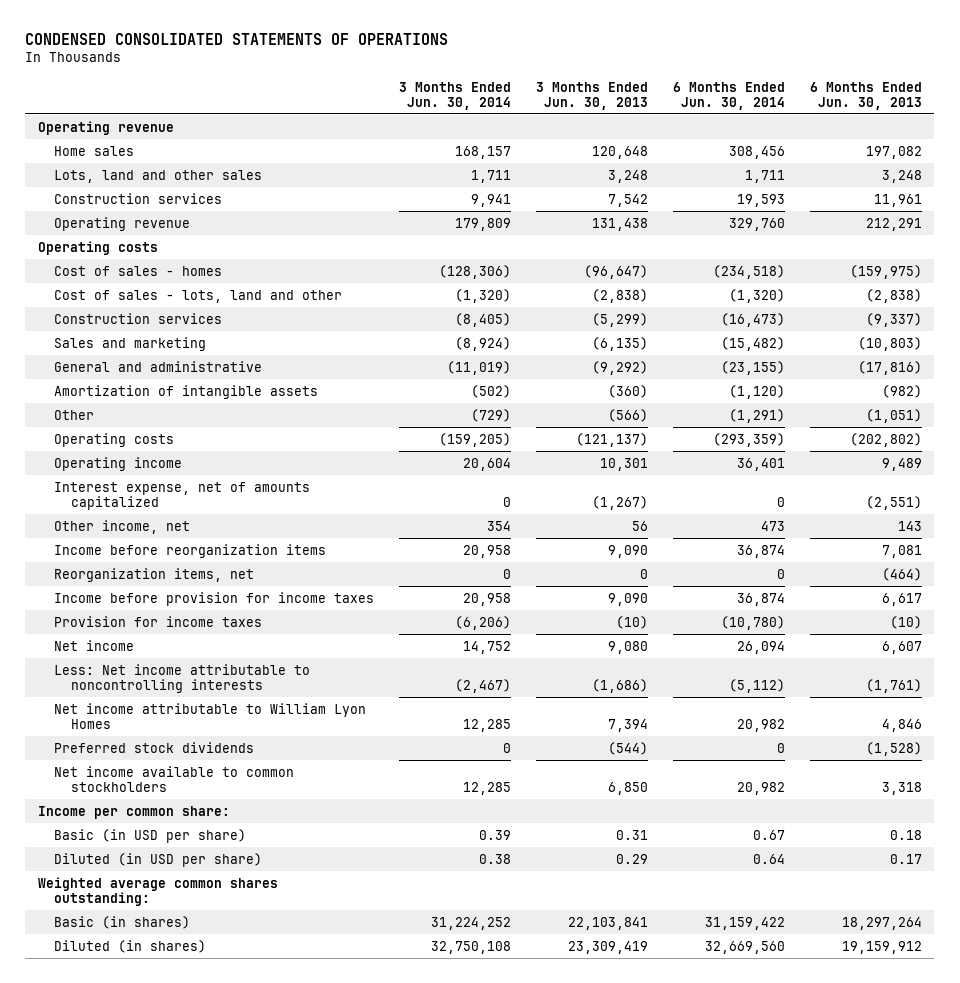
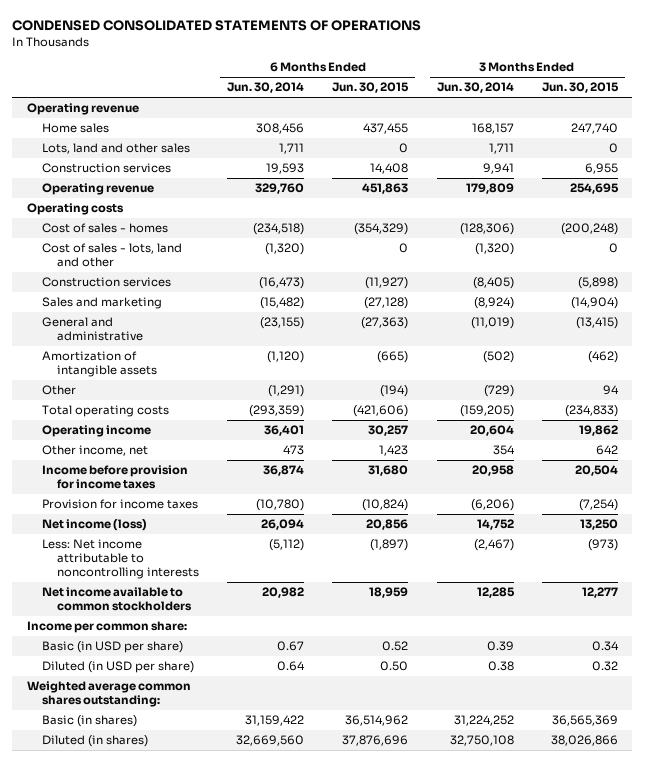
- | 3 Months Ended Jun. 30, 2014 | 3 Months Ended Jun. 30, 2013 | 6 Months Ended Jun. 30, 2014 | 6 Months Ended Jun. 30, 2013
+ | 6 Months Ended Jun. 30, 2014 | 6 Months Ended Jun. 30, 2015 | 3 Months Ended Jun. 30, 2014 | 3 Months Ended Jun. 30, 2015
- Operating costs | (159,205) | (121,137) | (293,359) | (202,802)
+ Total operating costs | (293,359) | (421,606) | (159,205) | (234,833)
- Interest expense, net of amounts capitalized | 0 | (1,267) | 0 | (2,551)
- Income before reorganization items | 20,958 | 9,090 | 36,874 | 7,081
- Reorganization items, net | 0 | 0 | 0 | (464)
- Net income | 14,752 | 9,080 | 26,094 | 6,607
+ Net income (loss) | 26,094 | 20,856 | 14,752 | 13,250
- Net income attributable to William Lyon Homes | 12,285 | 7,394 | 20,982 | 4,846
- Preferred stock dividends | 0 | (544) | 0 | (1,528)

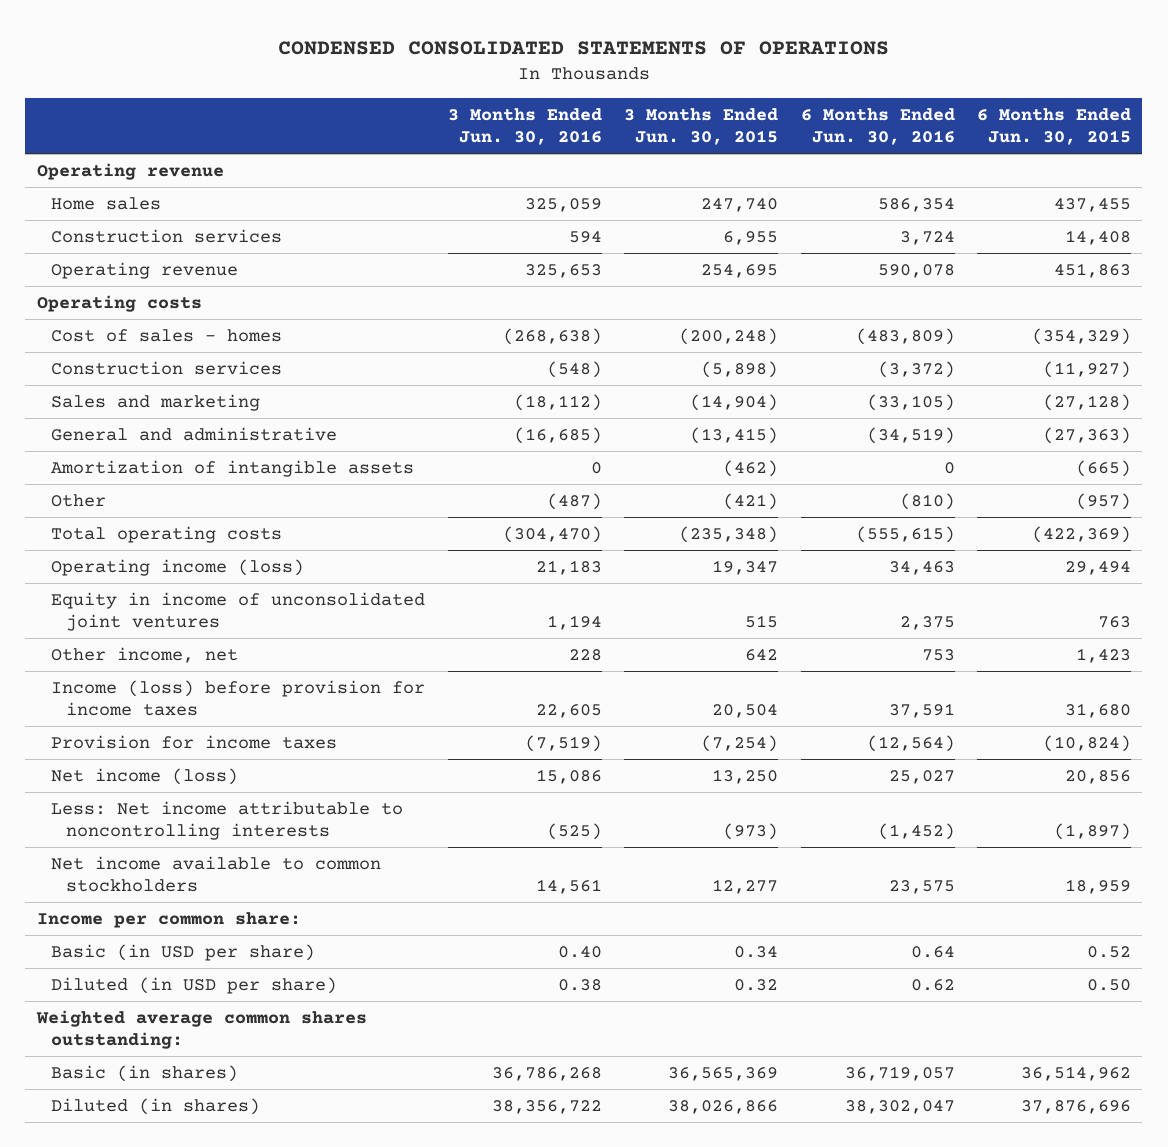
- | 6 Months Ended Jun. 30, 2014 | 6 Months Ended Jun. 30, 2015 | 3 Months Ended Jun. 30, 2014 | 3 Months Ended Jun. 30, 2015
+ | 3 Months Ended Jun. 30, 2016 | 3 Months Ended Jun. 30, 2015 | 6 Months Ended Jun. 30, 2016 | 6 Months Ended Jun. 30, 2015
- Lots, land and other sales | 1,711 | 0 | 1,711 | 0
- Cost of sales - lots, land and other | (1,320) | 0 | (1,320) | 0
- Other | (1,291) | (194) | (729) | 94
- Total operating costs | (293,359) | (421,606) | (159,205) | (234,833)
- Operating income | 36,401 | 30,257 | 20,604 | 19,862
+ Other | (487) | (421) | (810) | (957)
+ Total operating costs | (304,470) | (235,348) | (555,615) | (422,369)
+ Operating income (loss) | 21,183 | 19,347 | 34,463 | 29,494
+ Equity in income of unconsolidated joint ventures | 1,194 | 515 | 2,375 | 763
- Income before provision for income taxes | 36,874 | 31,680 | 20,958 | 20,504
+ Income (loss) before provision for income taxes | 22,605 | 20,504 | 37,591 | 31,680

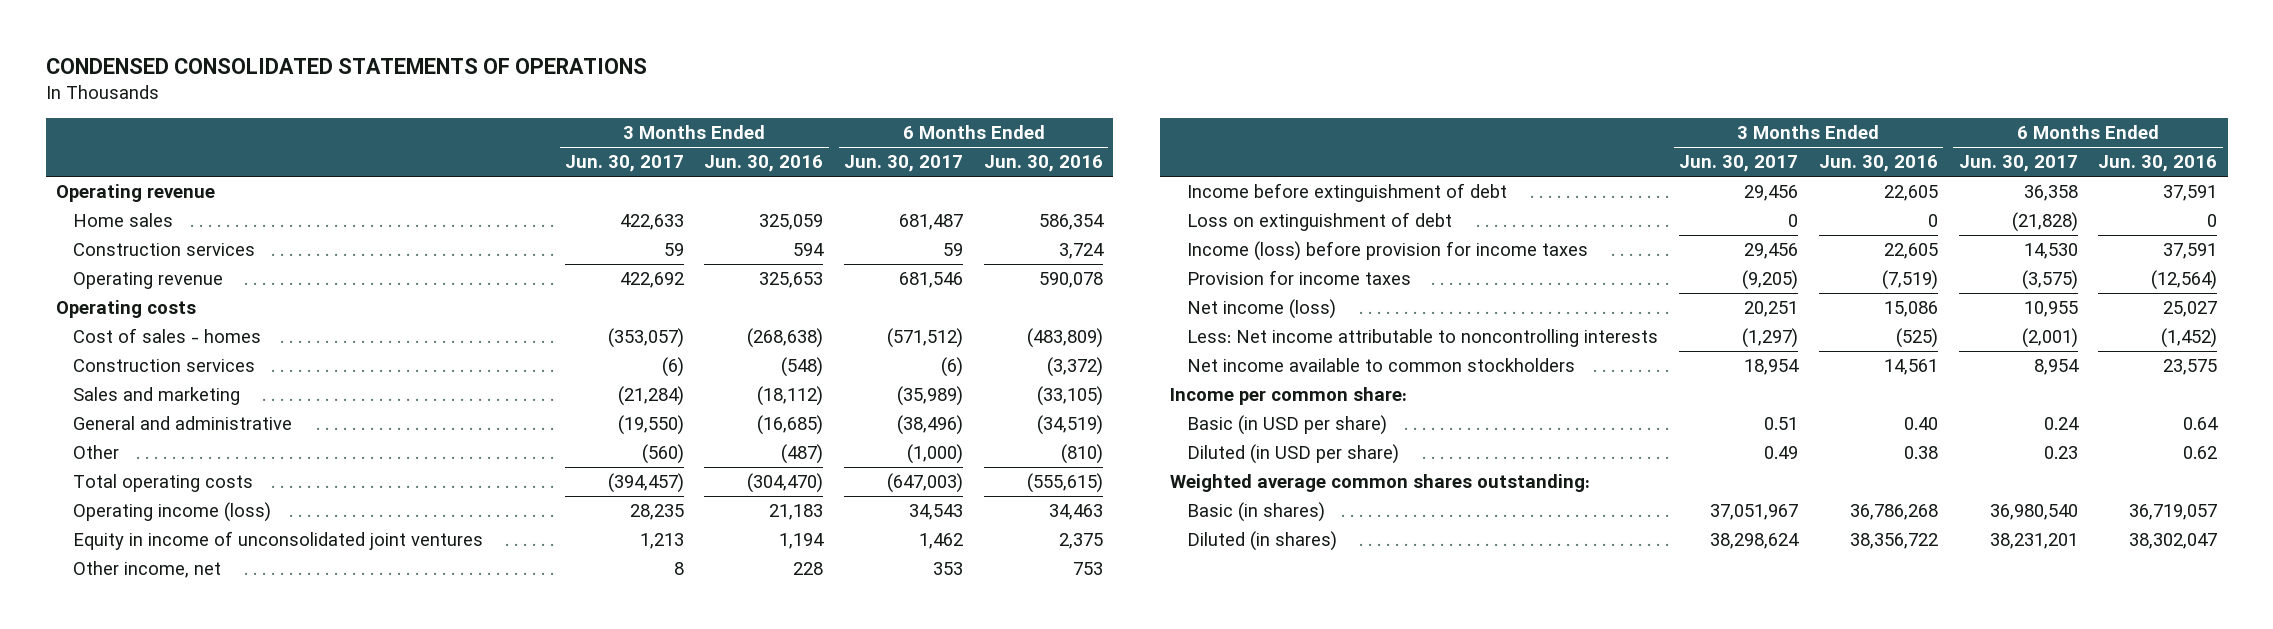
- | 3 Months Ended Jun. 30, 2016 | 3 Months Ended Jun. 30, 2015 | 6 Months Ended Jun. 30, 2016 | 6 Months Ended Jun. 30, 2015
+ | 3 Months Ended Jun. 30, 2017 | 3 Months Ended Jun. 30, 2016 | 6 Months Ended Jun. 30, 2017 | 6 Months Ended Jun. 30, 2016
- Amortization of intangible assets | 0 | (462) | 0 | (665)
+ Income before extinguishment of debt | 29,456 | 22,605 | 36,358 | 37,591
+ Loss on extinguishment of debt | 0 | 0 | (21,828) | 0

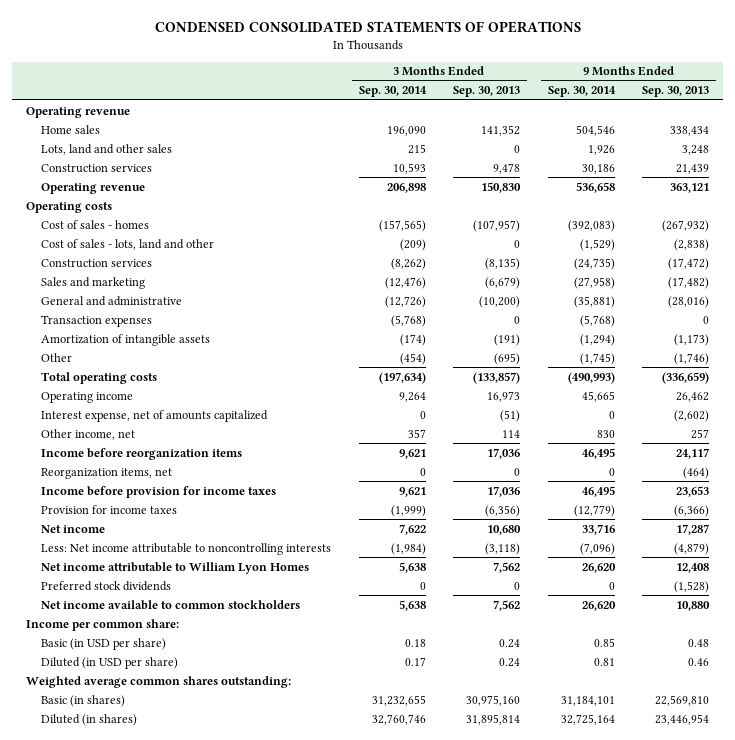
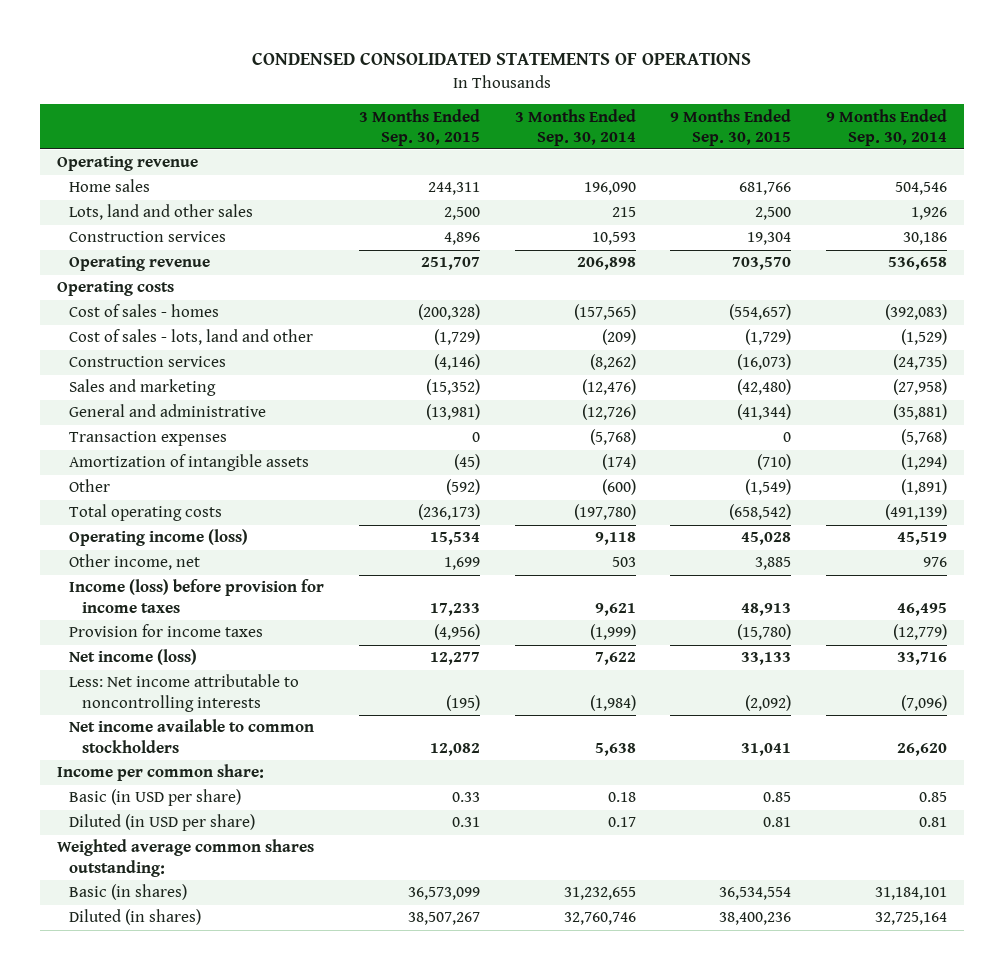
- | 3 Months Ended Sep. 30, 2014 | 3 Months Ended Sep. 30, 2013 | 9 Months Ended Sep. 30, 2014 | 9 Months Ended Sep. 30, 2013
+ | 3 Months Ended Sep. 30, 2015 | 3 Months Ended Sep. 30, 2014 | 9 Months Ended Sep. 30, 2015 | 9 Months Ended Sep. 30, 2014
- Other | (454) | (695) | (1,745) | (1,746)
- Total operating costs | (197,634) | (133,857) | (490,993) | (336,659)
- Operating income | 9,264 | 16,973 | 45,665 | 26,462
- Interest expense, net of amounts capitalized | 0 | (51) | 0 | (2,602)
- Other income, net | 357 | 114 | 830 | 257
- Income before reorganization items | 9,621 | 17,036 | 46,495 | 24,117
- Reorganization items, net | 0 | 0 | 0 | (464)
- Income before provision for income taxes | 9,621 | 17,036 | 46,495 | 23,653
+ Other | (592) | (600) | (1,549) | (1,891)
+ Total operating costs | (236,173) | (197,780) | (658,542) | (491,139)
+ Operating income (loss) | 15,534 | 9,118 | 45,028 | 45,519
+ Other income, net | 1,699 | 503 | 3,885 | 976
+ Income (loss) before provision for income taxes | 17,233 | 9,621 | 48,913 | 46,495
- Net income | 7,622 | 10,680 | 33,716 | 17,287
+ Net income (loss) | 12,277 | 7,622 | 33,133 | 33,716
- Net income attributable to William Lyon Homes | 5,638 | 7,562 | 26,620 | 12,408
- Preferred stock dividends | 0 | 0 | 0 | (1,528)

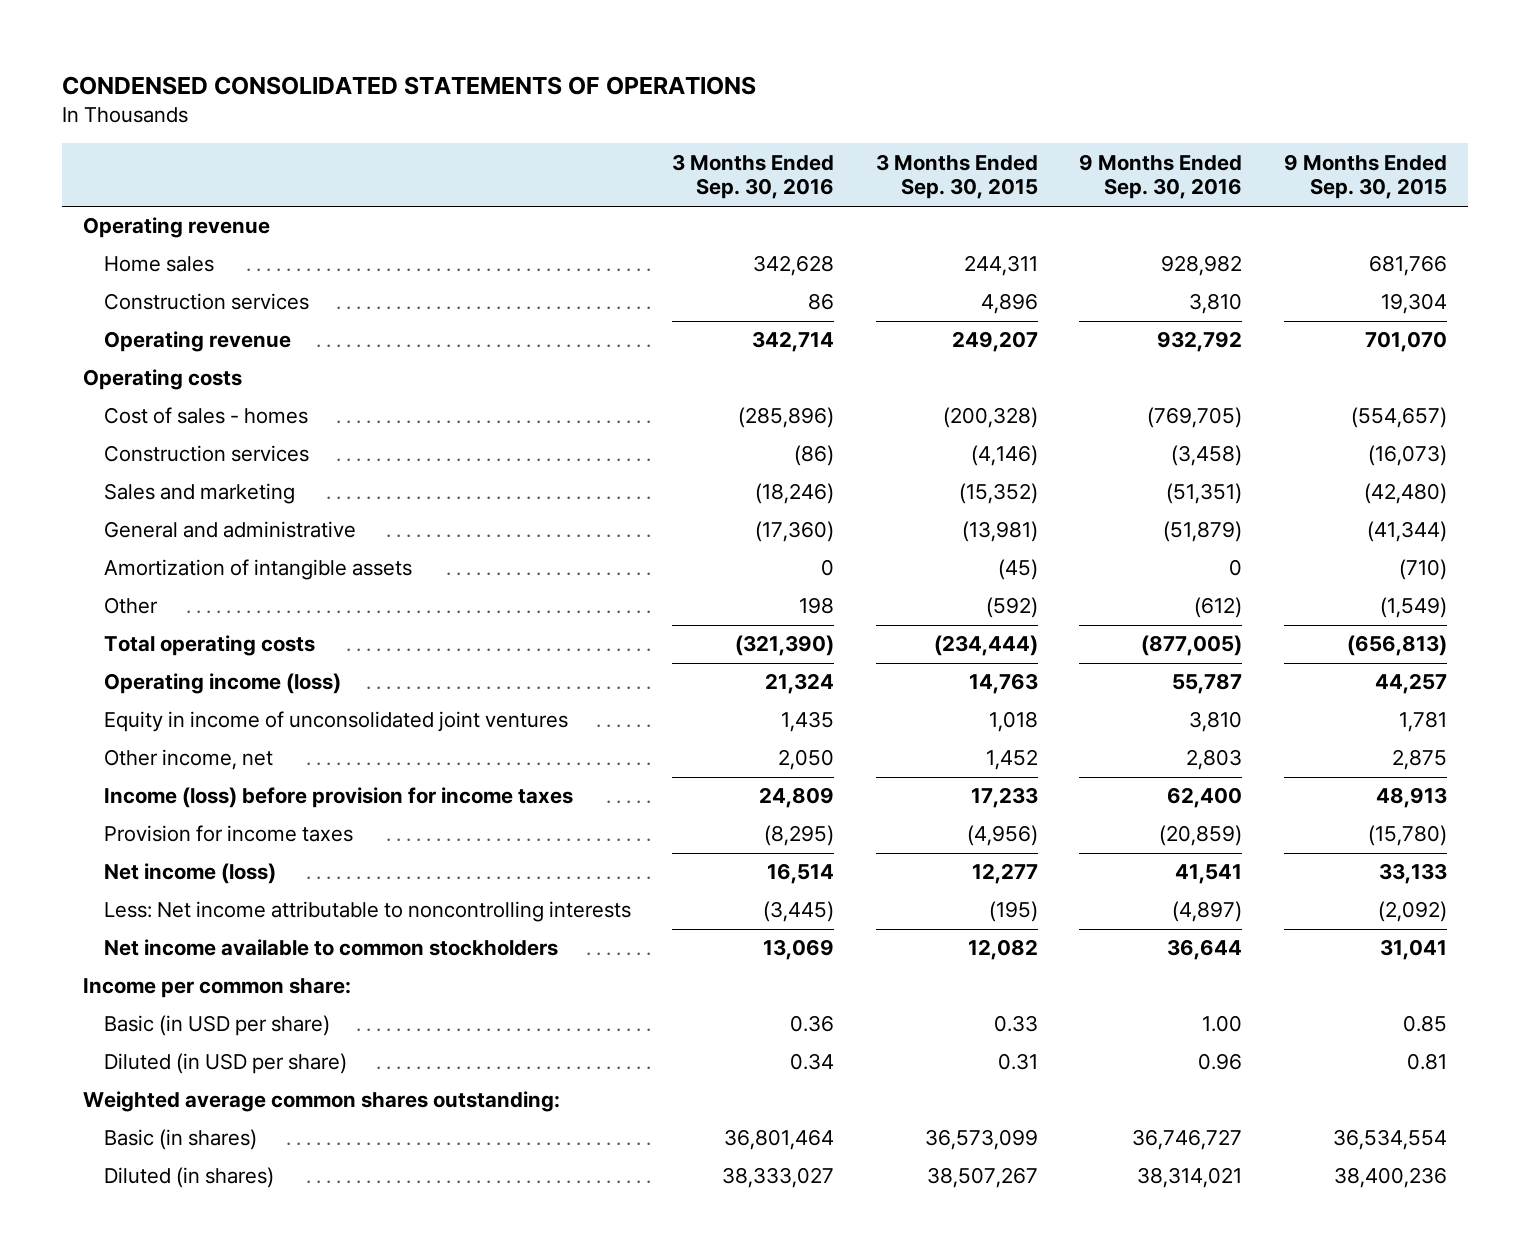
- | 3 Months Ended Sep. 30, 2015 | 3 Months Ended Sep. 30, 2014 | 9 Months Ended Sep. 30, 2015 | 9 Months Ended Sep. 30, 2014
+ | 3 Months Ended Sep. 30, 2016 | 3 Months Ended Sep. 30, 2015 | 9 Months Ended Sep. 30, 2016 | 9 Months Ended Sep. 30, 2015
- Lots, land and other sales | 2,500 | 215 | 2,500 | 1,926
- Operating revenue | 251,707 | 206,898 | 703,570 | 536,658
+ Operating revenue | 342,714 | 249,207 | 932,792 | 701,070
- Cost of sales - lots, land and other | (1,729) | (209) | (1,729) | (1,529)
- Transaction expenses | 0 | (5,768) | 0 | (5,768)
- Total operating costs | (236,173) | (197,780) | (658,542) | (491,139)
- Operating income (loss) | 15,534 | 9,118 | 45,028 | 45,519
- Other income, net | 1,699 | 503 | 3,885 | 976
+ Total operating costs | (321,390) | (234,444) | (877,005) | (656,813)
+ Operating income (loss) | 21,324 | 14,763 | 55,787 | 44,257
+ Equity in income of unconsolidated joint ventures | 1,435 | 1,018 | 3,810 | 1,781
+ Other income, net | 2,050 | 1,452 | 2,803 | 2,875

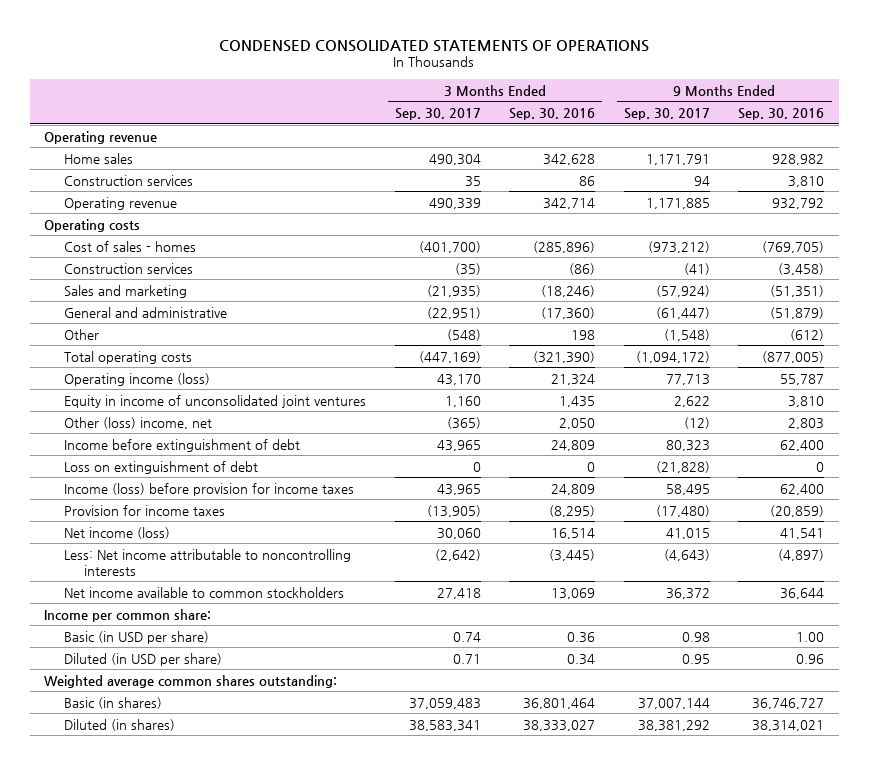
- | 3 Months Ended Sep. 30, 2016 | 3 Months Ended Sep. 30, 2015 | 9 Months Ended Sep. 30, 2016 | 9 Months Ended Sep. 30, 2015
+ | 3 Months Ended Sep. 30, 2017 | 3 Months Ended Sep. 30, 2016 | 9 Months Ended Sep. 30, 2017 | 9 Months Ended Sep. 30, 2016
- Amortization of intangible assets | 0 | (45) | 0 | (710)
- Other income, net | 2,050 | 1,452 | 2,803 | 2,875
+ Other (loss) income, net | (365) | 2,050 | (12) | 2,803
+ Income before extinguishment of debt | 43,965 | 24,809 | 80,323 | 62,400
+ Loss on extinguishment of debt | 0 | 0 | (21,828) | 0

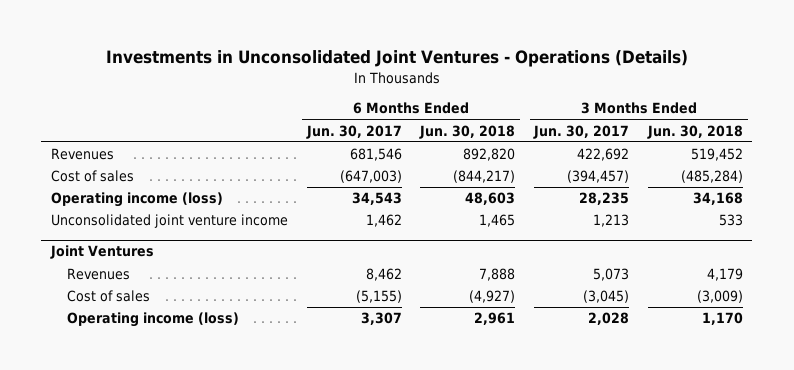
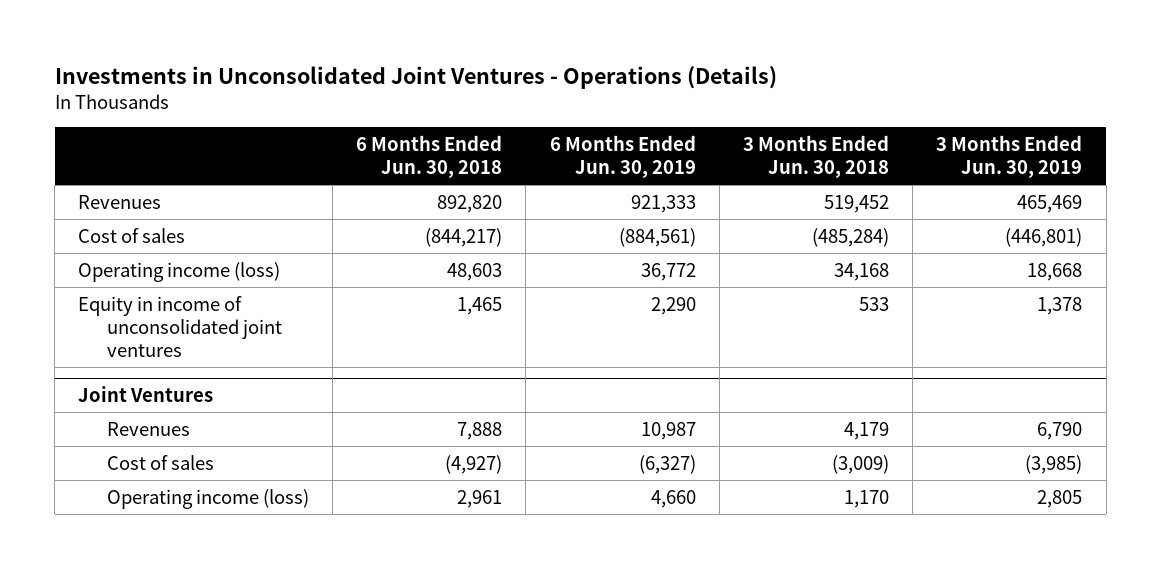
- | 6 Months Ended Jun. 30, 2017 | 6 Months Ended Jun. 30, 2018 | 3 Months Ended Jun. 30, 2017 | 3 Months Ended Jun. 30, 2018
+ | 6 Months Ended Jun. 30, 2018 | 6 Months Ended Jun. 30, 2019 | 3 Months Ended Jun. 30, 2018 | 3 Months Ended Jun. 30, 2019
- Unconsolidated joint venture income | 1,462 | 1,465 | 1,213 | 533
+ Equity in income of unconsolidated joint ventures | 1,465 | 2,290 | 533 | 1,378

